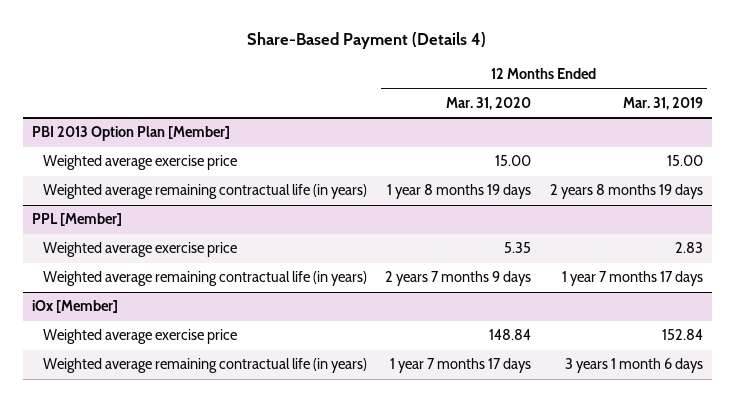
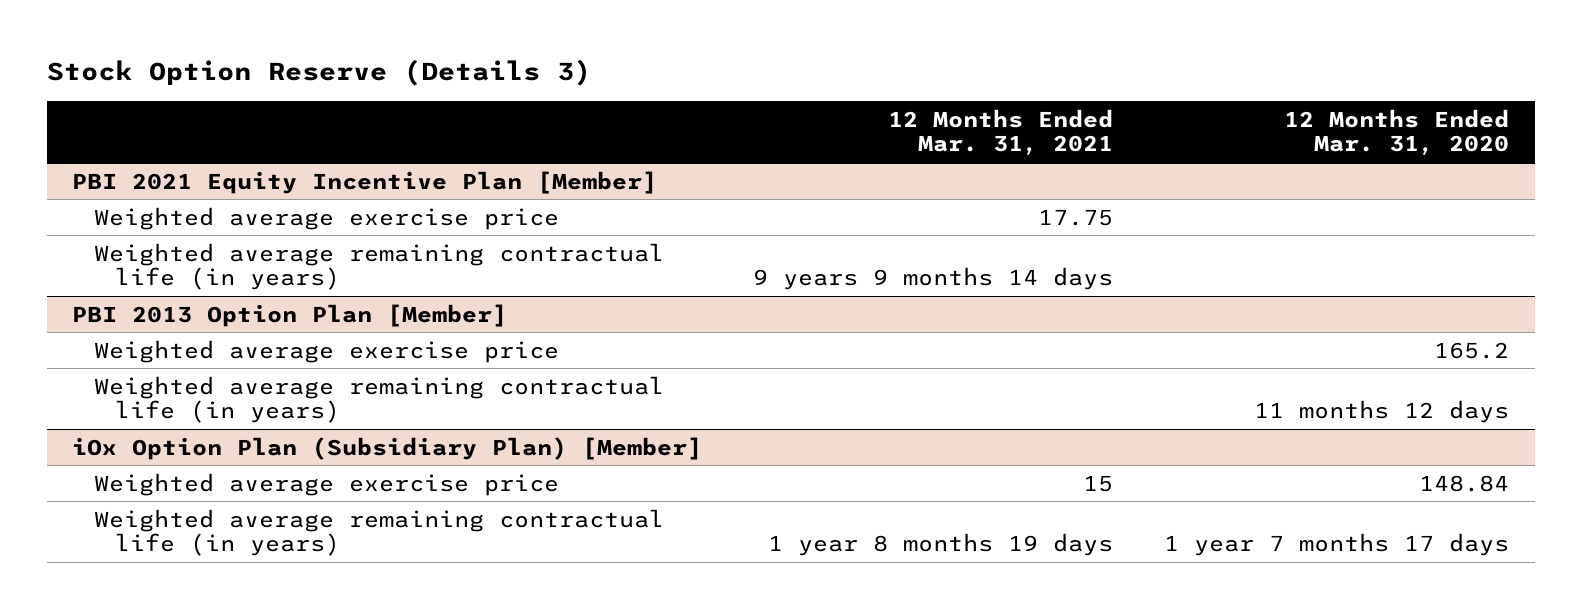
- Share-Based Payment (Details 4)
+ Stock Option Reserve (Details 3)
- | 12 Months Ended Mar. 31, 2020 | 12 Months Ended Mar. 31, 2019
+ | 12 Months Ended Mar. 31, 2021 | 12 Months Ended Mar. 31, 2020
+ PBI 2021 Equity Incentive Plan [Member]
+ Weighted average exercise price | 17.75 |
+ Weighted average remaining contractual life (in years) | 9 years 9 months 14 days |
@ PBI 2013 Option Plan [Member]
- Weighted average exercise price | 15.00 | 15.00
- Weighted average remaining contractual life (in years) | 1 year 8 months 19 days | 2 years 8 months 19 days
- PPL [Member]
- Weighted average exercise price | 5.35 | 2.83
- Weighted average remaining contractual life (in years) | 2 years 7 months 9 days | 1 year 7 months 17 days
- iOx [Member]
@ PBI 2013 Option Plan [Member]
+ Weighted average exercise price | | 165.2
+ Weighted average remaining contractual life (in years) | | 11 months 12 days
+ iOx Option Plan (Subsidiary Plan) [Member]

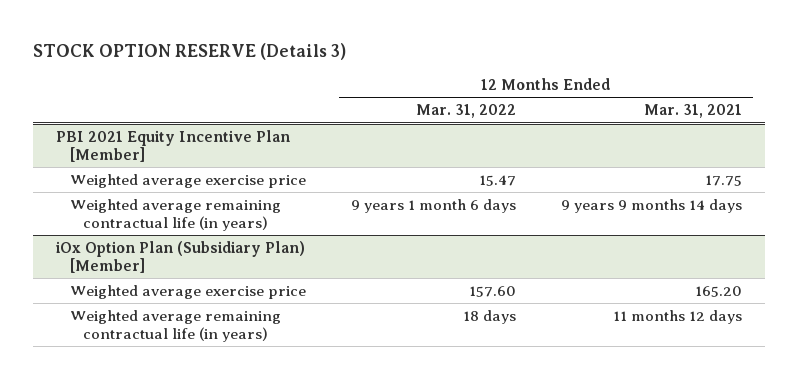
- Stock Option Reserve (Details 3)
+ STOCK OPTION RESERVE (Details 3)
- | 12 Months Ended Mar. 31, 2021 | 12 Months Ended Mar. 31, 2020
+ | 12 Months Ended Mar. 31, 2022 | 12 Months Ended Mar. 31, 2021
- PBI 2013 Option Plan [Member]
- Weighted average exercise price | | 165.2
- Weighted average remaining contractual life (in years) | | 11 months 12 days
@ iOx Option Plan (Subsidiary Plan) [Member]
- Weighted average exercise price | 15 | 148.84
- Weighted average remaining contractual life (in years) | 1 year 8 months 19 days | 1 year 7 months 17 days
+ Weighted average exercise price | 157.60 | 165.20
+ Weighted average remaining contractual life (in years) | 18 days | 11 months 12 days

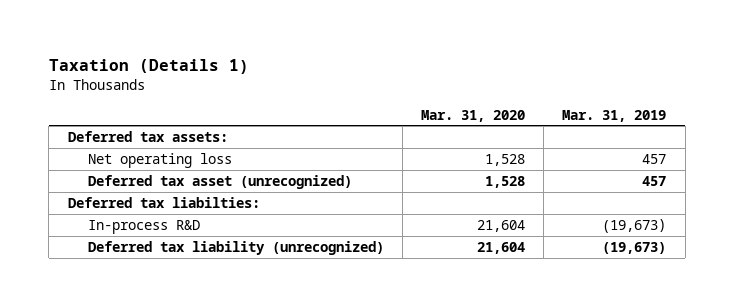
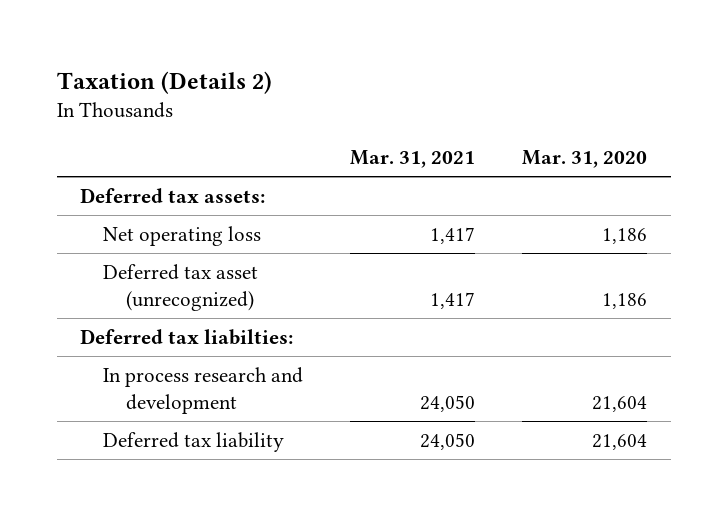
- Taxation (Details 1)
+ Taxation (Details 2)
- | Mar. 31, 2020 | Mar. 31, 2019
+ | Mar. 31, 2021 | Mar. 31, 2020
- Net operating loss | 1,528 | 457
- Deferred tax asset (unrecognized) | 1,528 | 457
+ Net operating loss | 1,417 | 1,186
+ Deferred tax asset (unrecognized) | 1,417 | 1,186
- In-process R&D | 21,604 | (19,673)
- Deferred tax liability (unrecognized) | 21,604 | (19,673)
+ In process research and development | 24,050 | 21,604
+ Deferred tax liability | 24,050 | 21,604

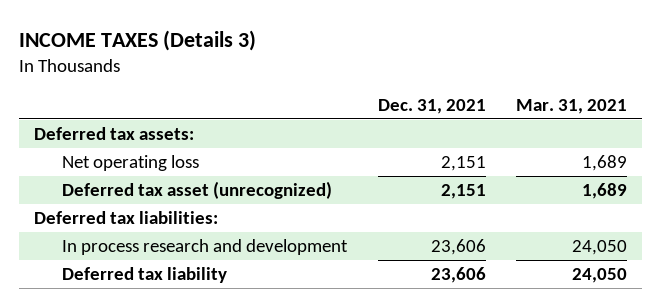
- Taxation (Details 2)
+ INCOME TAXES (Details 3)
- | Mar. 31, 2021 | Mar. 31, 2020
+ | Dec. 31, 2021 | Mar. 31, 2021
- Net operating loss | 1,417 | 1,186
- Deferred tax asset (unrecognized) | 1,417 | 1,186
- Deferred tax liabilties:
+ Net operating loss | 2,151 | 1,689
+ Deferred tax asset (unrecognized) | 2,151 | 1,689
+ Deferred tax liabilities:

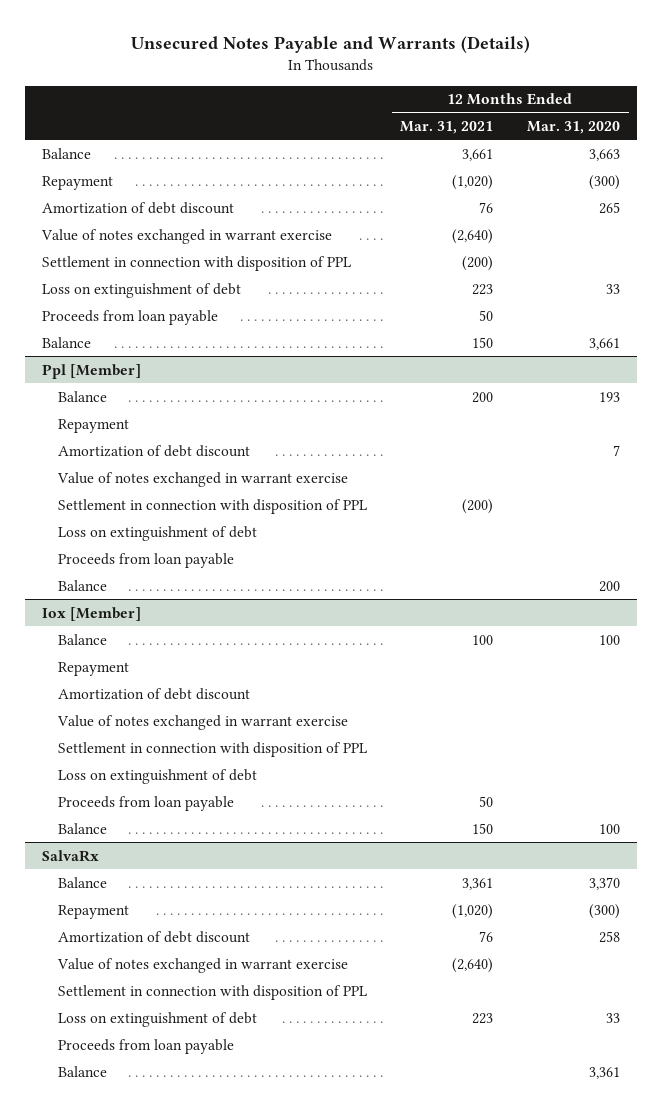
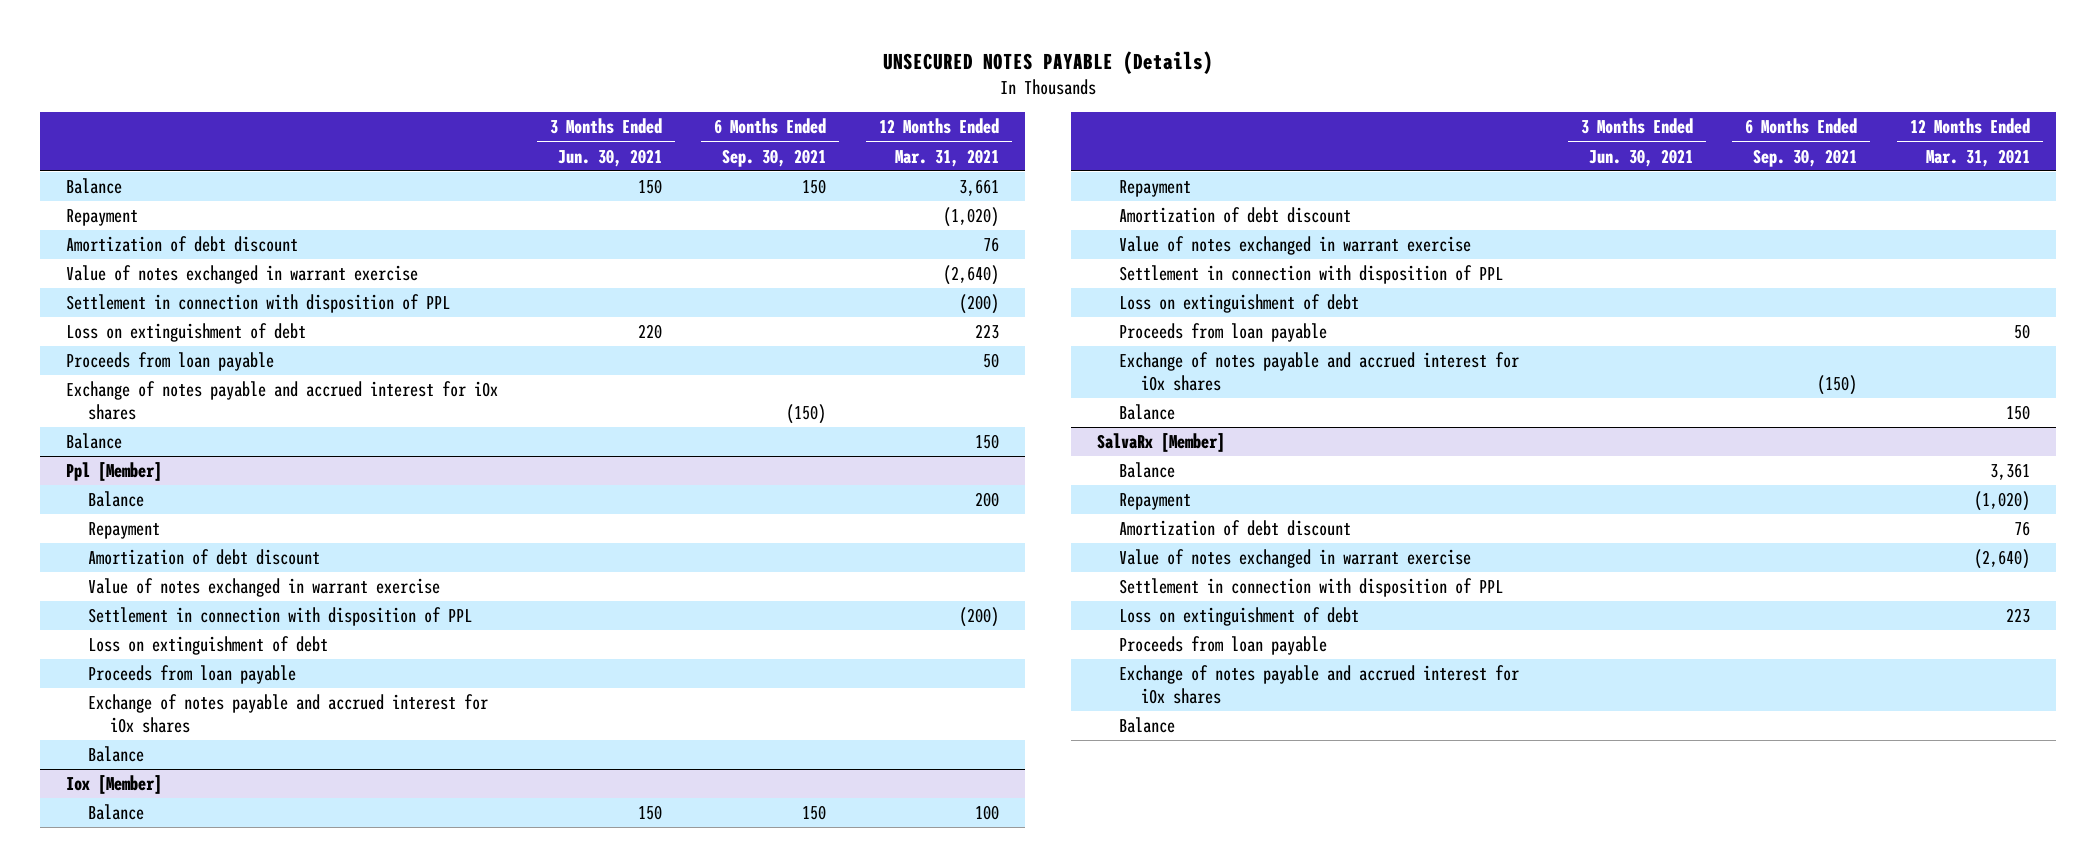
- Unsecured Notes Payable and Warrants (Details)
+ UNSECURED NOTES PAYABLE (Details)
- | 12 Months Ended Mar. 31, 2021 | 12 Months Ended Mar. 31, 2020
+ | 3 Months Ended Jun. 30, 2021 | 6 Months Ended Sep. 30, 2021 | 12 Months Ended Mar. 31, 2021
+ Exchange of notes payable and accrued interest for iOx shares | | (150) |
@ Ppl [Member]
+ Exchange of notes payable and accrued interest for iOx shares
@ Iox [Member]
+ Exchange of notes payable and accrued interest for iOx shares | | (150) |
- SalvaRx
+ SalvaRx [Member]
+ Exchange of notes payable and accrued interest for iOx shares

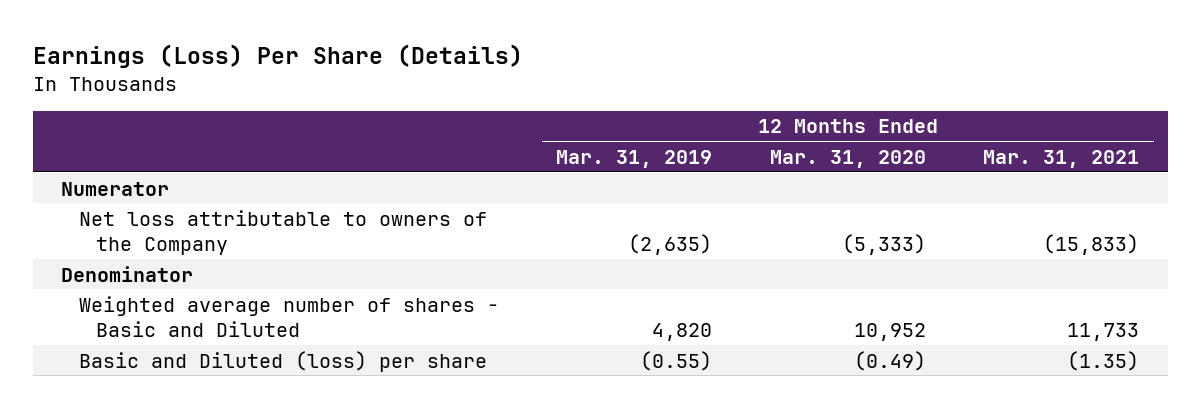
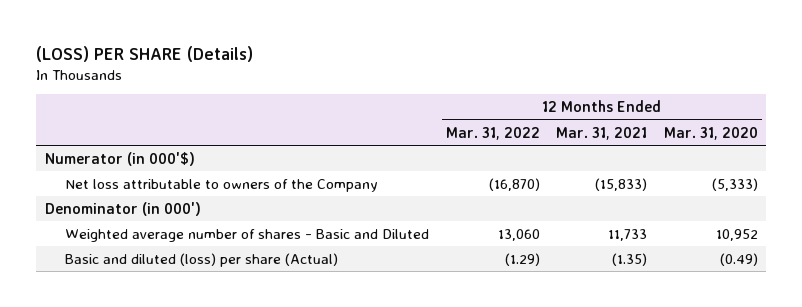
- Earnings (Loss) Per Share (Details)
+ (LOSS) PER SHARE (Details)
- | 12 Months Ended Mar. 31, 2019 | 12 Months Ended Mar. 31, 2020 | 12 Months Ended Mar. 31, 2021
+ | 12 Months Ended Mar. 31, 2022 | 12 Months Ended Mar. 31, 2021 | 12 Months Ended Mar. 31, 2020
- Numerator
+ Numerator (in 000'$)
- Denominator
+ Denominator (in 000')
- Basic and Diluted (loss) per share | (0.55) | (0.49) | (1.35)
+ Basic and diluted (loss) per share (Actual) | (1.29) | (1.35) | (0.49)

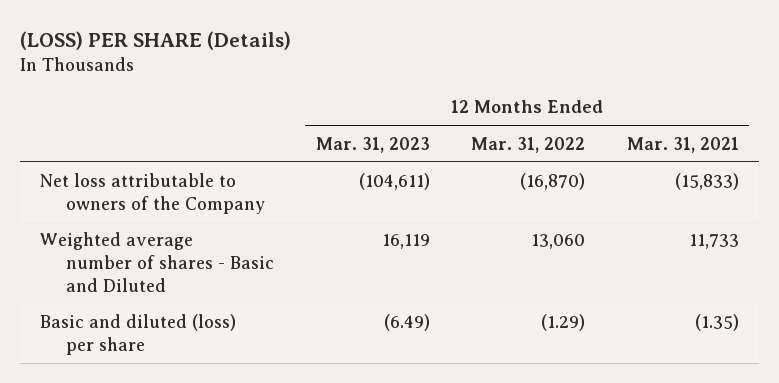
- | 12 Months Ended Mar. 31, 2022 | 12 Months Ended Mar. 31, 2021 | 12 Months Ended Mar. 31, 2020
+ | 12 Months Ended Mar. 31, 2023 | 12 Months Ended Mar. 31, 2022 | 12 Months Ended Mar. 31, 2021
- Numerator (in 000'$)
- Denominator (in 000')
- Basic and diluted (loss) per share (Actual) | (1.29) | (1.35) | (0.49)
+ Basic and diluted (loss) per share | (6.49) | (1.29) | (1.35)

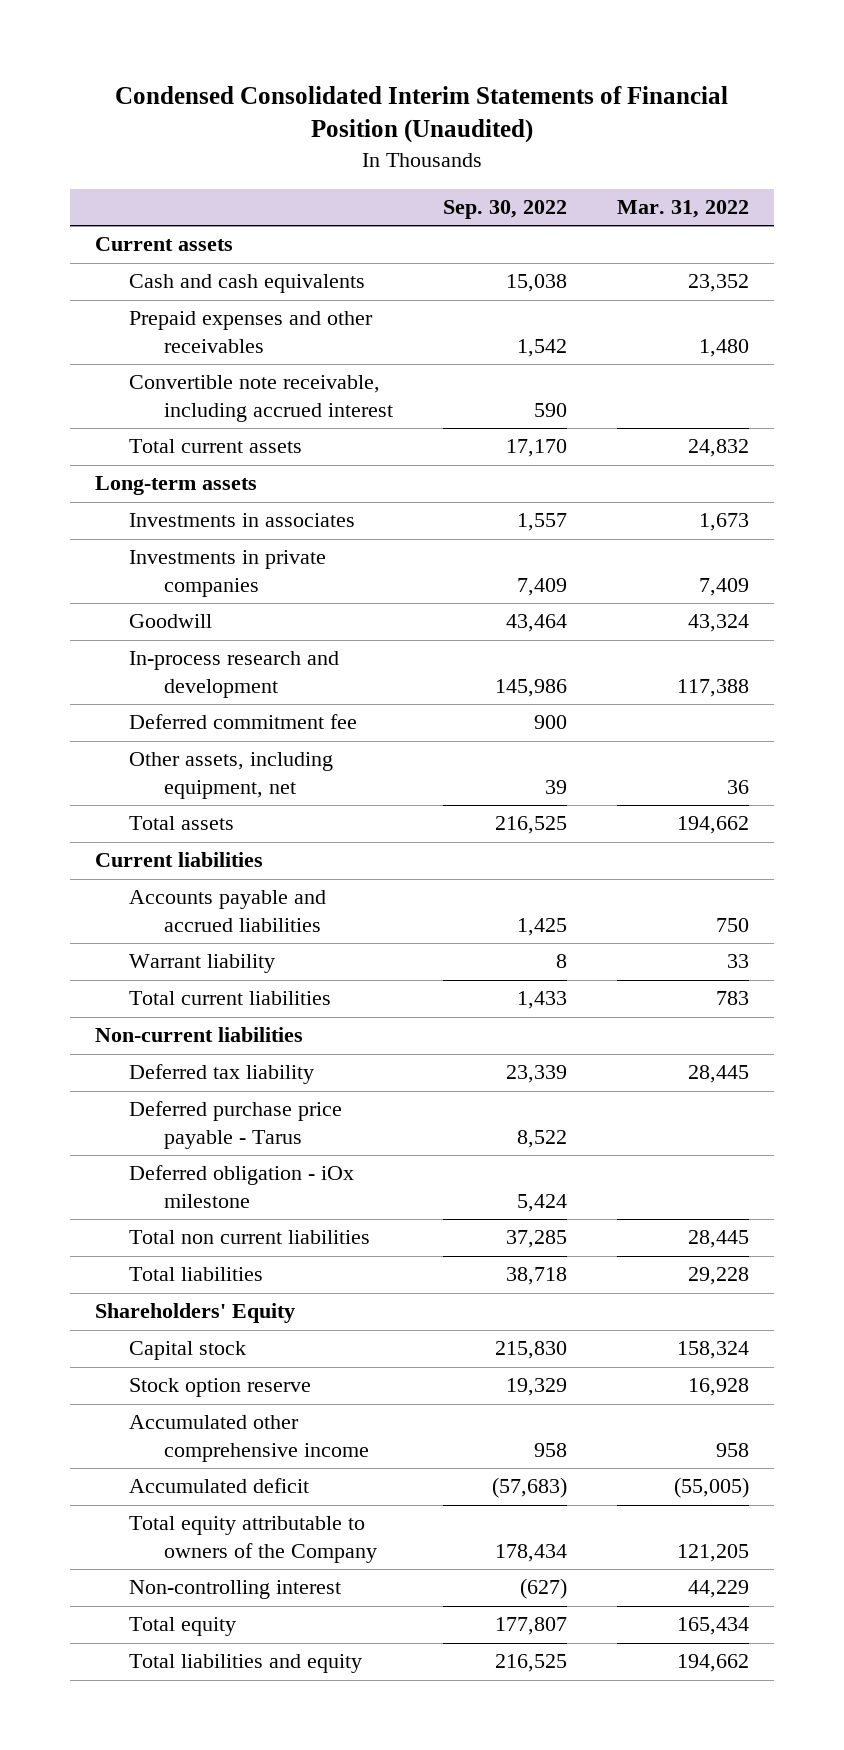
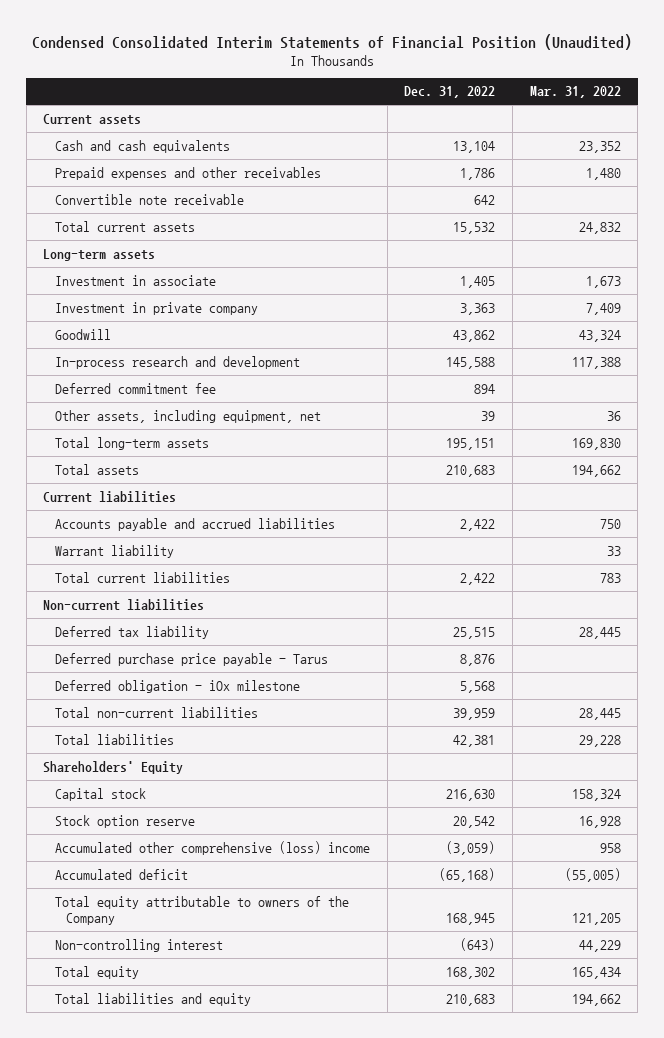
- | Sep. 30, 2022 | Mar. 31, 2022
+ | Dec. 31, 2022 | Mar. 31, 2022
- Convertible note receivable, including accrued interest | 590 |
+ Convertible note receivable | 642 |
- Investments in associates | 1,557 | 1,673
- Investments in private companies | 7,409 | 7,409
+ Investment in associate | 1,405 | 1,673
+ Investment in private company | 3,363 | 7,409
+ Total long-term assets | 195,151 | 169,830
- Total non current liabilities | 37,285 | 28,445
+ Total non-current liabilities | 39,959 | 28,445
- Accumulated other comprehensive income | 958 | 958
+ Accumulated other comprehensive (loss) income | (3,059) | 958

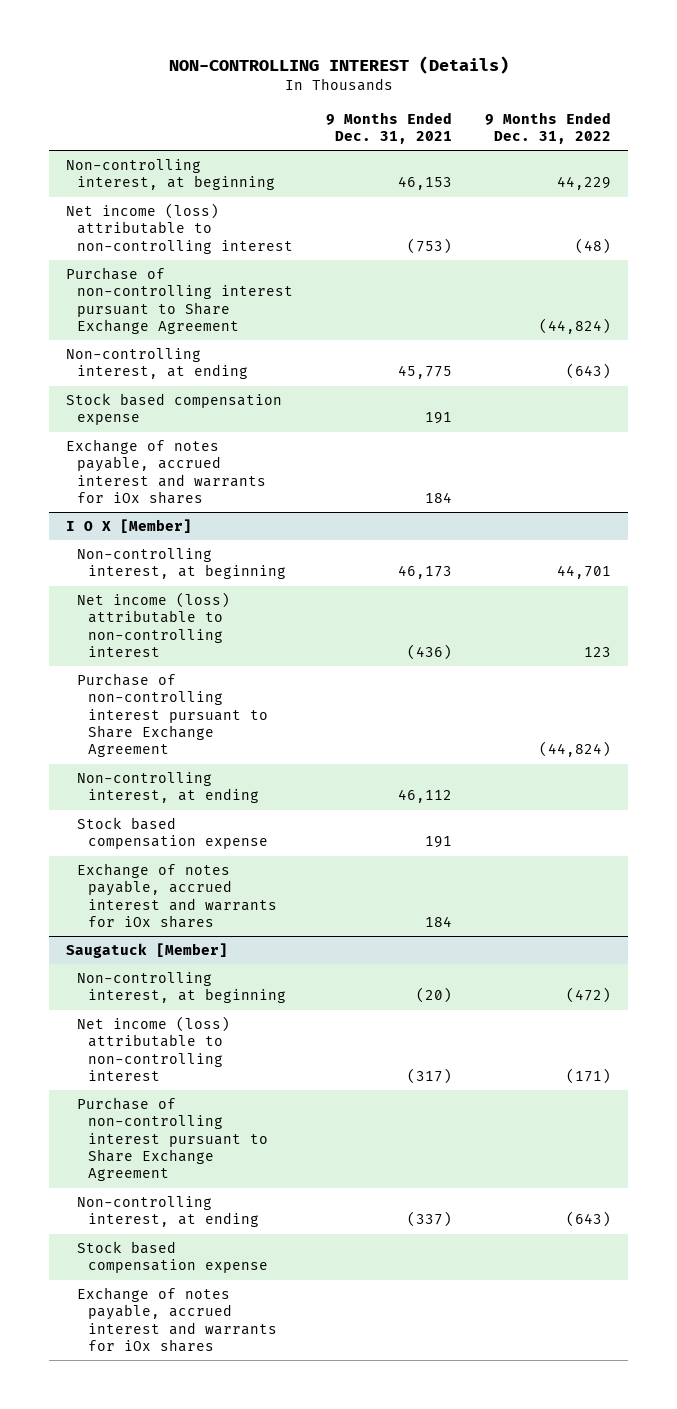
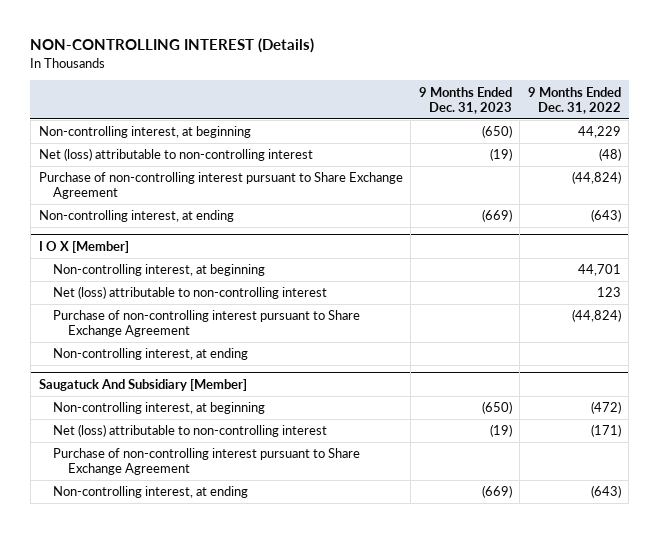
- | 9 Months Ended Dec. 31, 2021 | 9 Months Ended Dec. 31, 2022
+ | 9 Months Ended Dec. 31, 2023 | 9 Months Ended Dec. 31, 2022
- Net income (loss) attributable to non-controlling interest | (753) | (48)
+ Net (loss) attributable to non-controlling interest | (19) | (48)
- Stock based compensation expense | 191 |
- Exchange of notes payable, accrued interest and warrants for iOx shares | 184 |
@ I O X [Member]
- Net income (loss) attributable to non-controlling interest | (436) | 123
+ Net (loss) attributable to non-controlling interest | | 123
- Stock based compensation expense | 191 |
- Exchange of notes payable, accrued interest and warrants for iOx shares | 184 |
- Saugatuck [Member]
+ Saugatuck And Subsidiary [Member]
- Net income (loss) attributable to non-controlling interest | (317) | (171)
+ Net (loss) attributable to non-controlling interest | (19) | (171)
- Stock based compensation expense
- Exchange of notes payable, accrued interest and warrants for iOx shares

